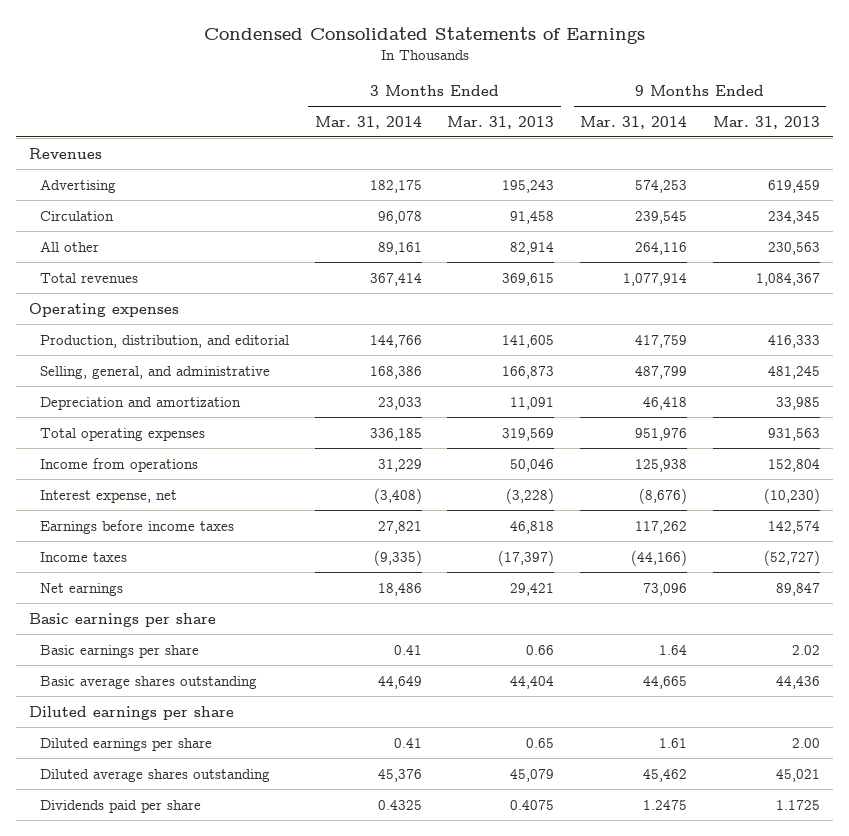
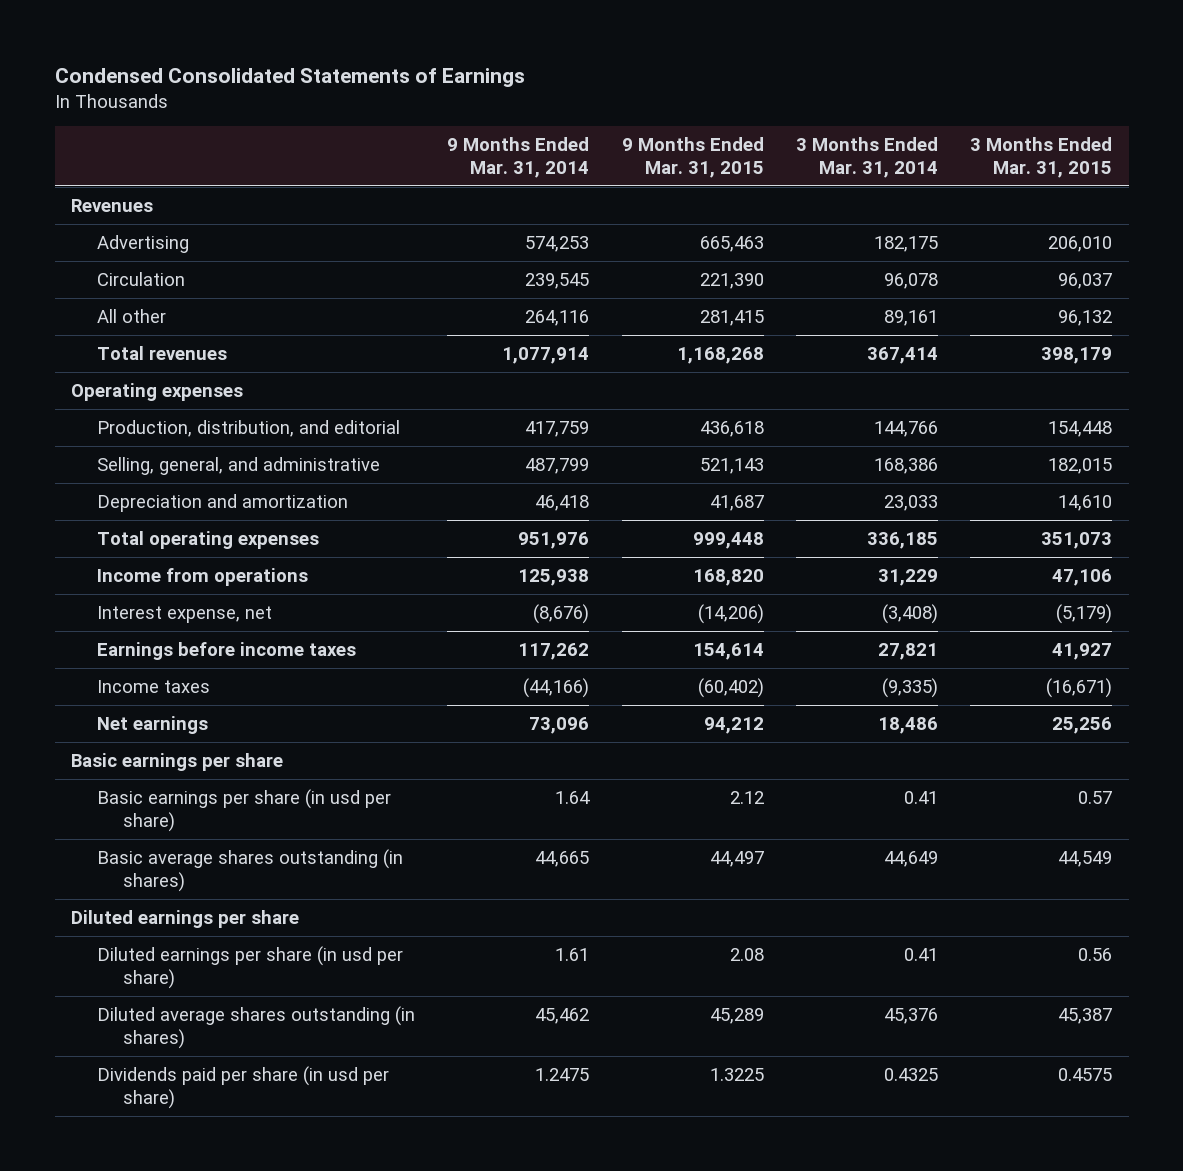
- | 3 Months Ended Mar. 31, 2014 | 3 Months Ended Mar. 31, 2013 | 9 Months Ended Mar. 31, 2014 | 9 Months Ended Mar. 31, 2013
+ | 9 Months Ended Mar. 31, 2014 | 9 Months Ended Mar. 31, 2015 | 3 Months Ended Mar. 31, 2014 | 3 Months Ended Mar. 31, 2015
- Basic earnings per share | 0.41 | 0.66 | 1.64 | 2.02
- Basic average shares outstanding | 44,649 | 44,404 | 44,665 | 44,436
+ Basic earnings per share (in usd per share) | 1.64 | 2.12 | 0.41 | 0.57
+ Basic average shares outstanding (in shares) | 44,665 | 44,497 | 44,649 | 44,549
- Diluted earnings per share | 0.41 | 0.65 | 1.61 | 2.00
- Diluted average shares outstanding | 45,376 | 45,079 | 45,462 | 45,021
- Dividends paid per share | 0.4325 | 0.4075 | 1.2475 | 1.1725
+ Diluted earnings per share (in usd per share) | 1.61 | 2.08 | 0.41 | 0.56
+ Diluted average shares outstanding (in shares) | 45,462 | 45,289 | 45,376 | 45,387
+ Dividends paid per share (in usd per share) | 1.2475 | 1.3225 | 0.4325 | 0.4575

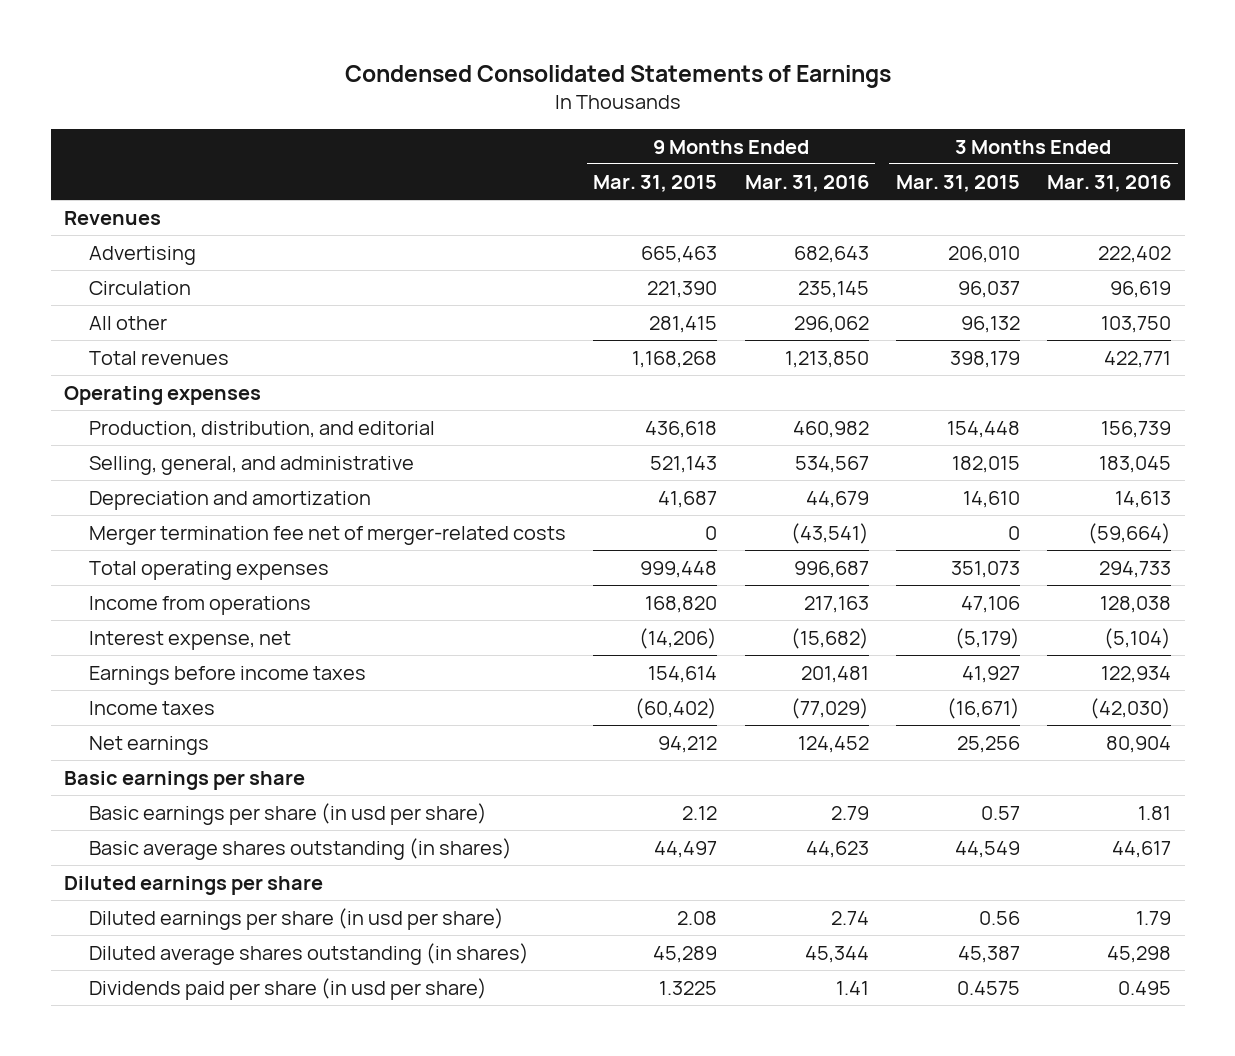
- | 9 Months Ended Mar. 31, 2014 | 9 Months Ended Mar. 31, 2015 | 3 Months Ended Mar. 31, 2014 | 3 Months Ended Mar. 31, 2015
+ | 9 Months Ended Mar. 31, 2015 | 9 Months Ended Mar. 31, 2016 | 3 Months Ended Mar. 31, 2015 | 3 Months Ended Mar. 31, 2016
+ Merger termination fee net of merger-related costs | 0 | (43,541) | 0 | (59,664)

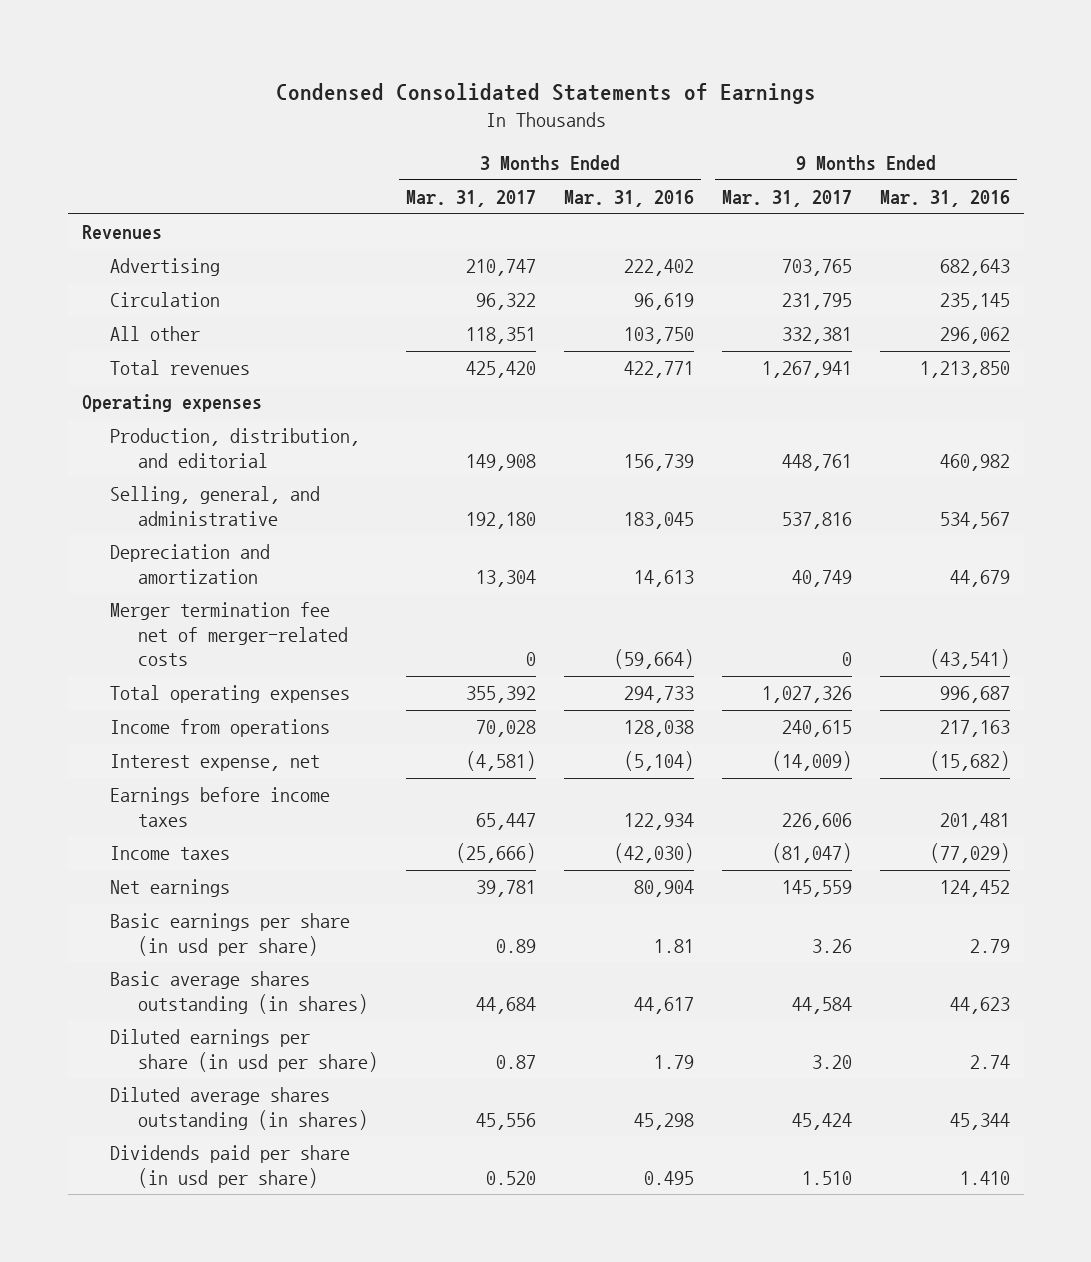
- | 9 Months Ended Mar. 31, 2015 | 9 Months Ended Mar. 31, 2016 | 3 Months Ended Mar. 31, 2015 | 3 Months Ended Mar. 31, 2016
+ | 3 Months Ended Mar. 31, 2017 | 3 Months Ended Mar. 31, 2016 | 9 Months Ended Mar. 31, 2017 | 9 Months Ended Mar. 31, 2016
- Basic earnings per share
- Diluted earnings per share
- Dividends paid per share (in usd per share) | 1.3225 | 1.41 | 0.4575 | 0.495
+ Dividends paid per share (in usd per share) | 0.520 | 0.495 | 1.510 | 1.410

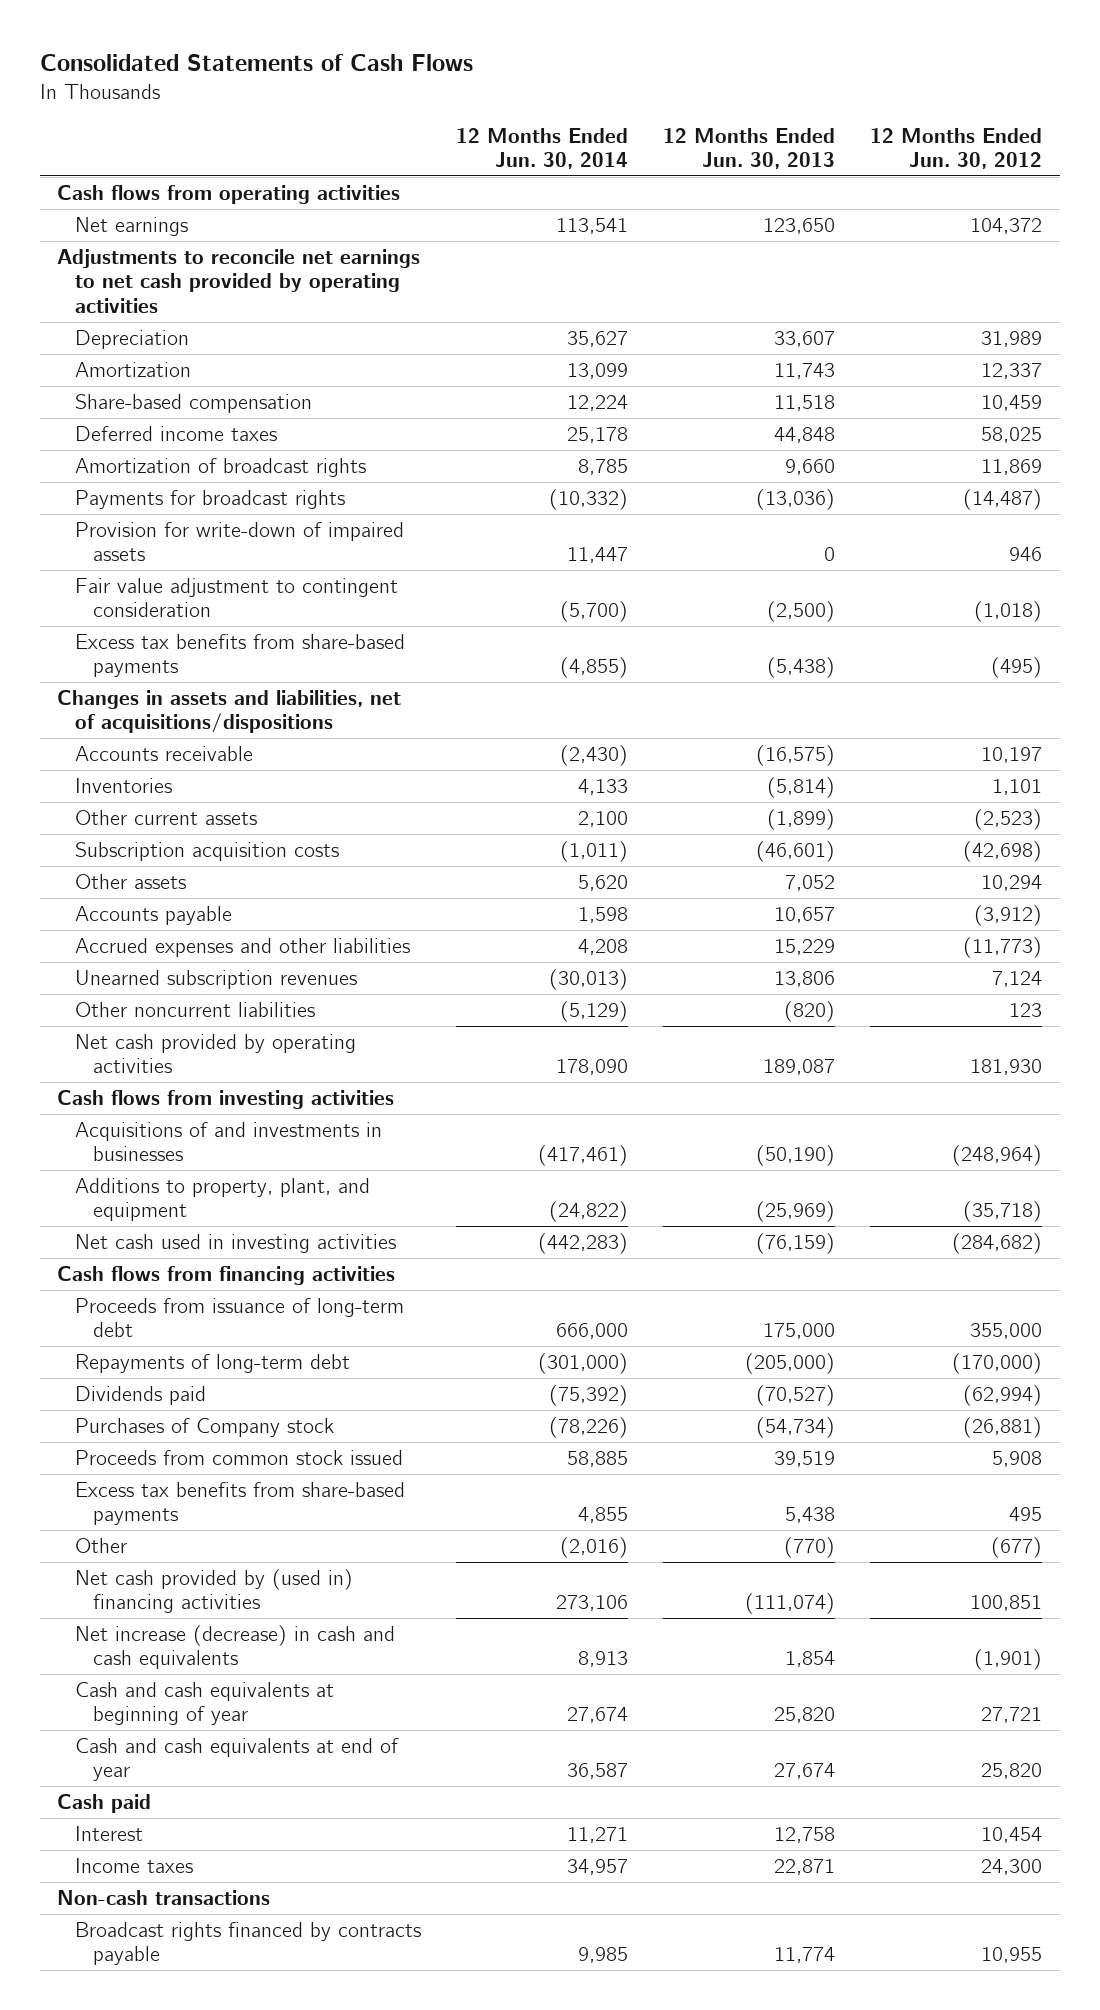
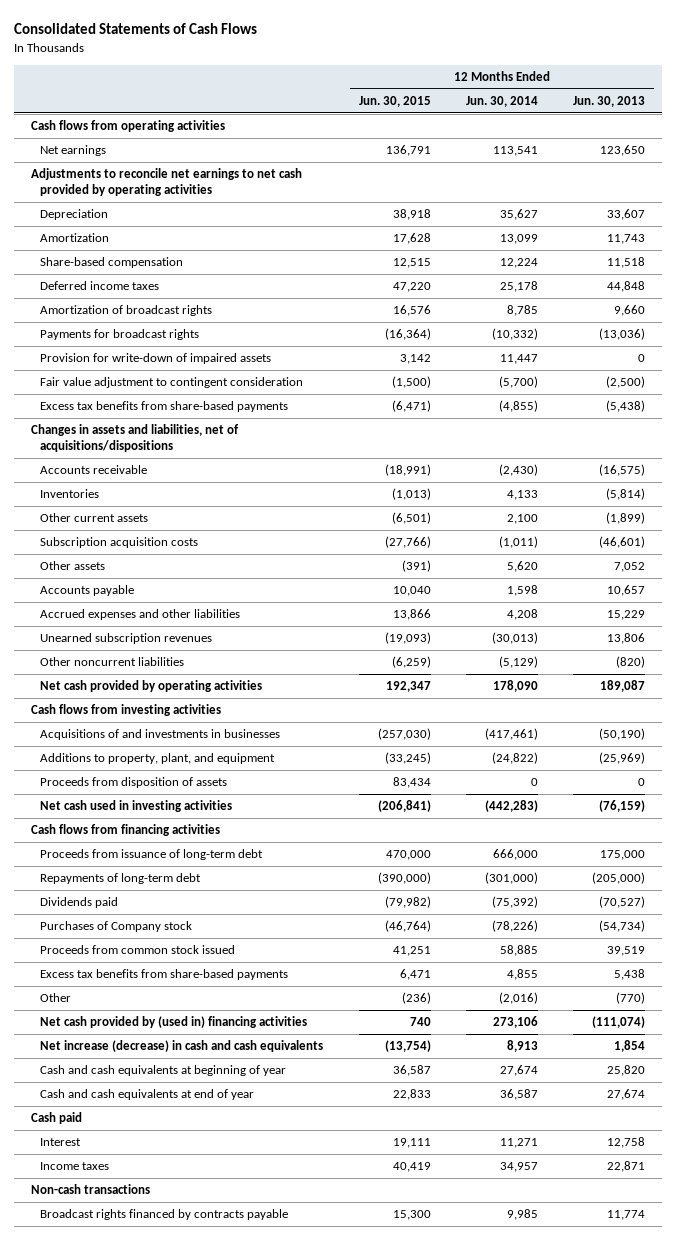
- | 12 Months Ended Jun. 30, 2014 | 12 Months Ended Jun. 30, 2013 | 12 Months Ended Jun. 30, 2012
+ | 12 Months Ended Jun. 30, 2015 | 12 Months Ended Jun. 30, 2014 | 12 Months Ended Jun. 30, 2013
+ Proceeds from disposition of assets | 83,434 | 0 | 0

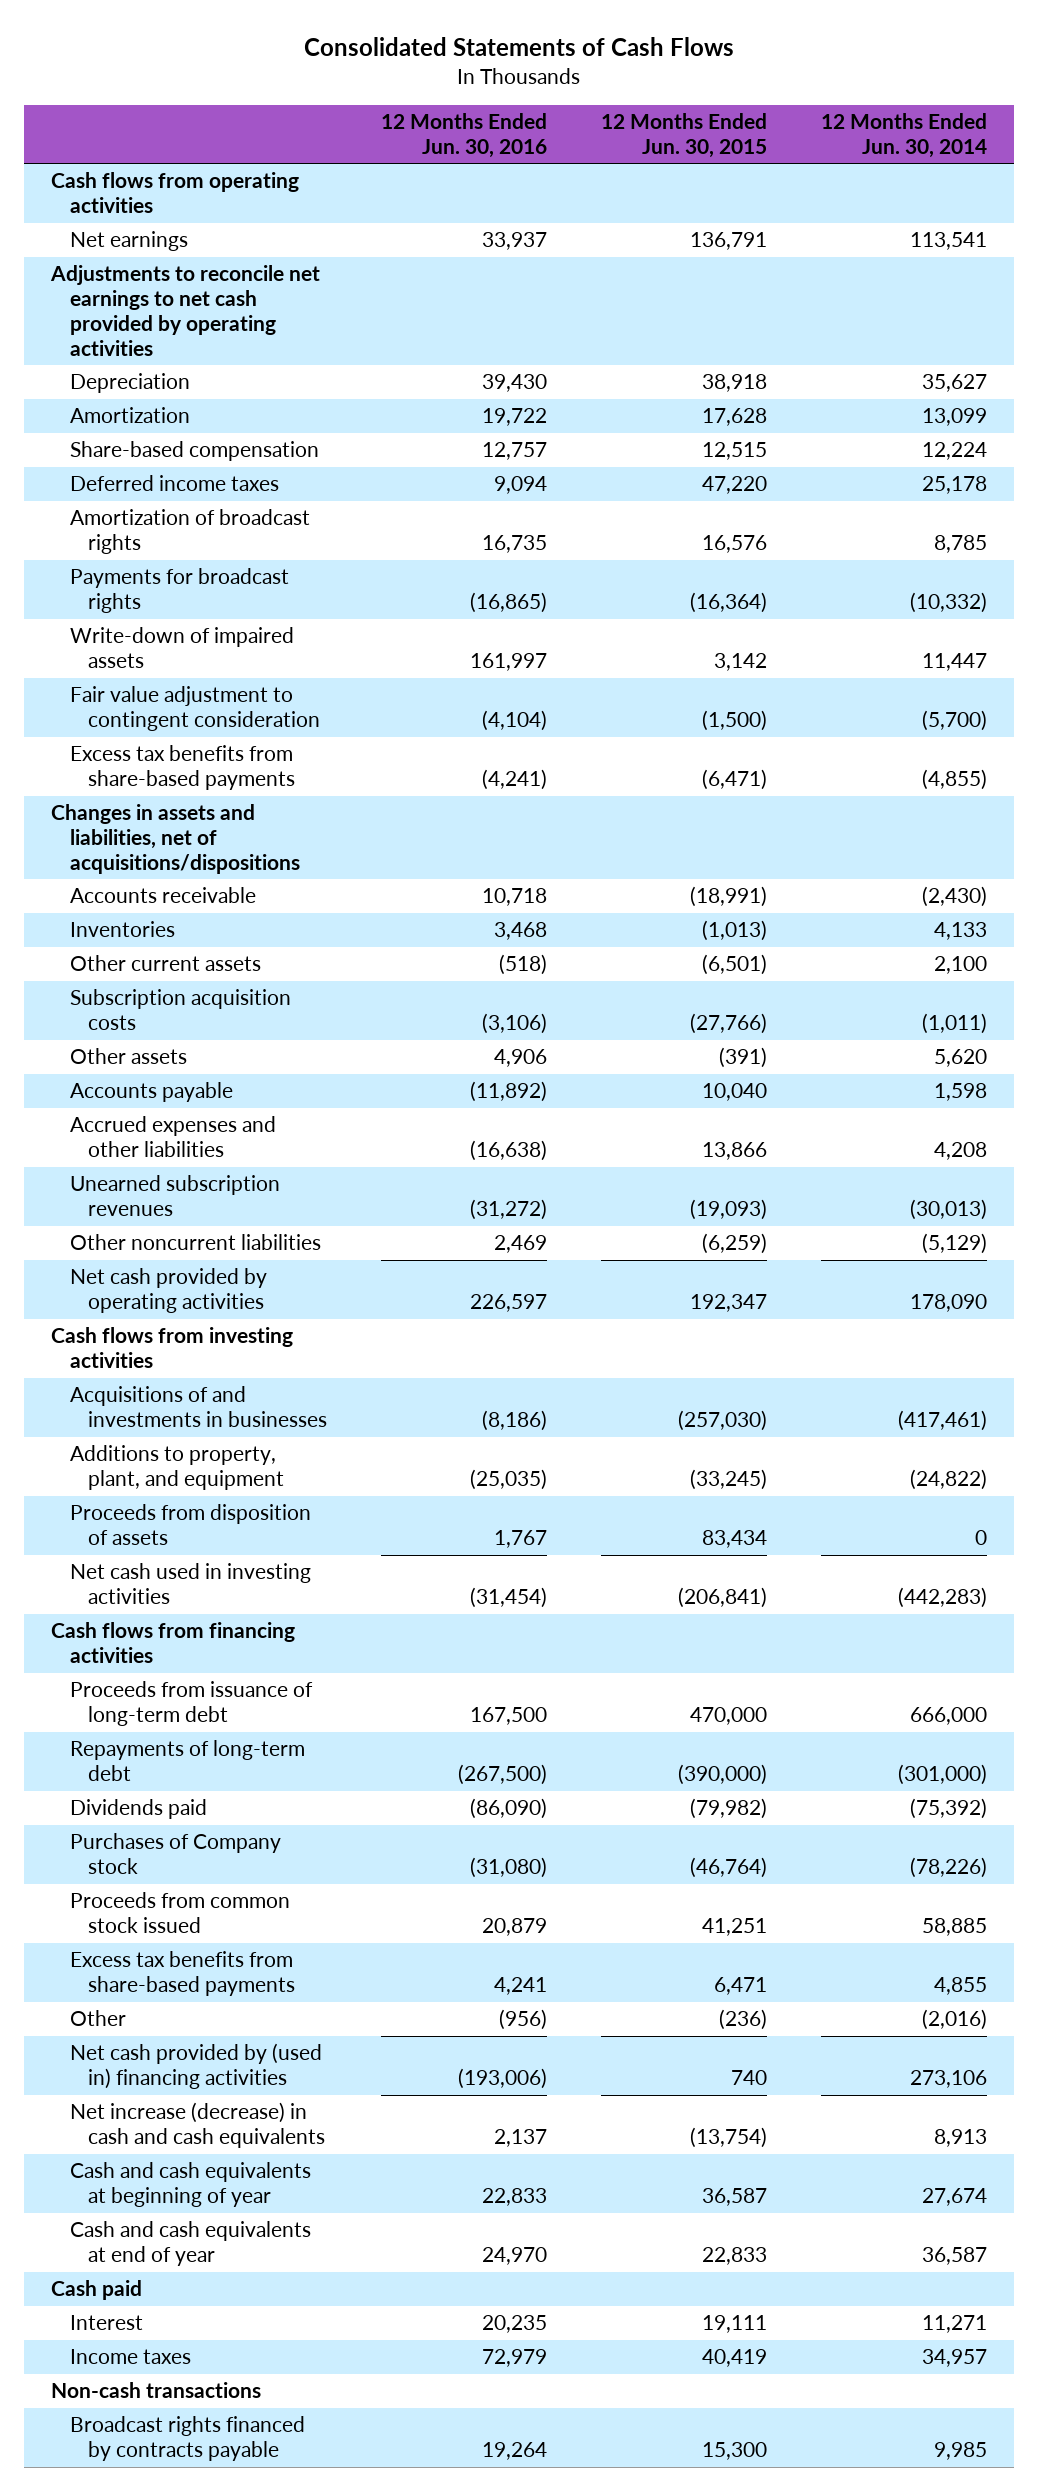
- | 12 Months Ended Jun. 30, 2015 | 12 Months Ended Jun. 30, 2014 | 12 Months Ended Jun. 30, 2013
+ | 12 Months Ended Jun. 30, 2016 | 12 Months Ended Jun. 30, 2015 | 12 Months Ended Jun. 30, 2014
- Provision for write-down of impaired assets | 3,142 | 11,447 | 0
+ Write-down of impaired assets | 161,997 | 3,142 | 11,447

